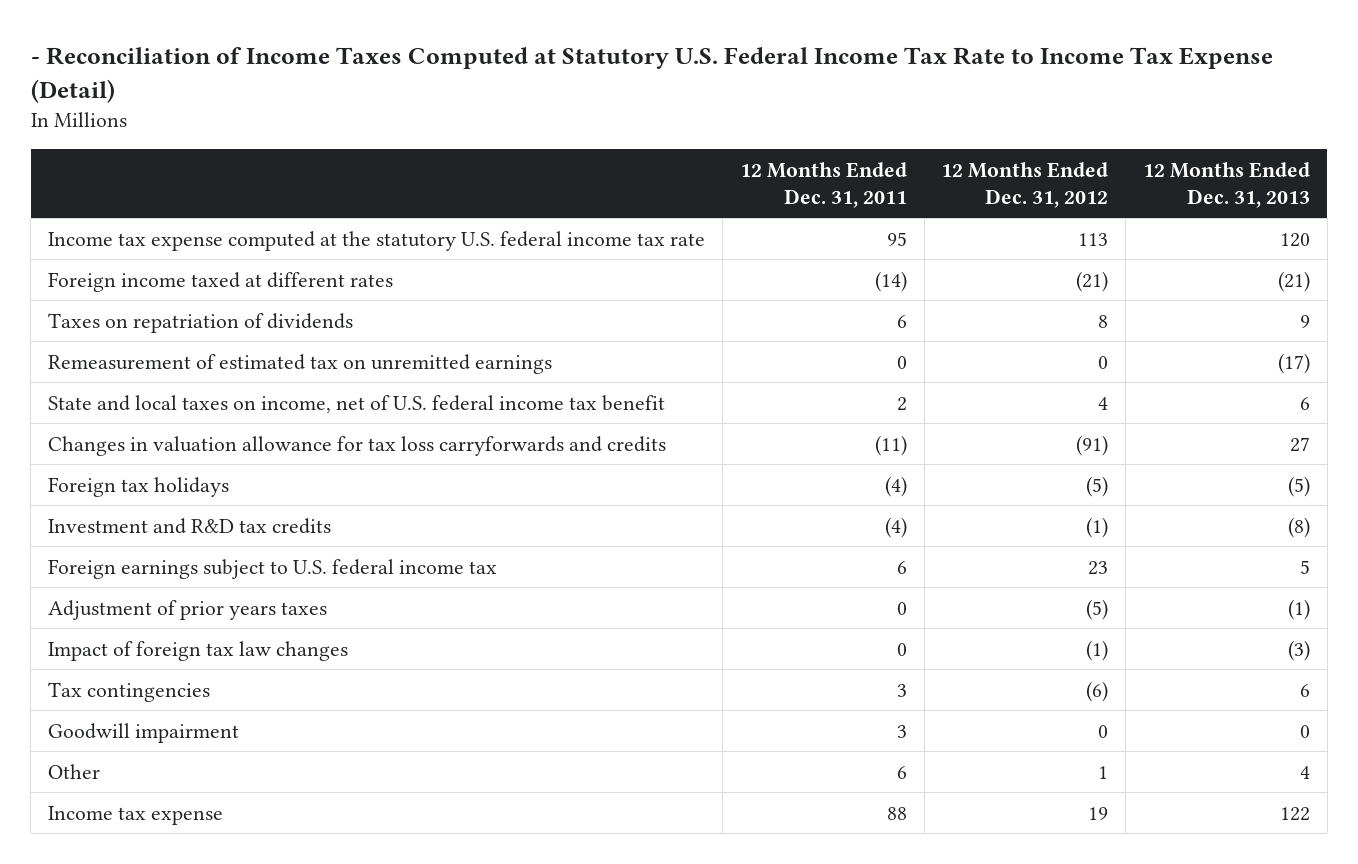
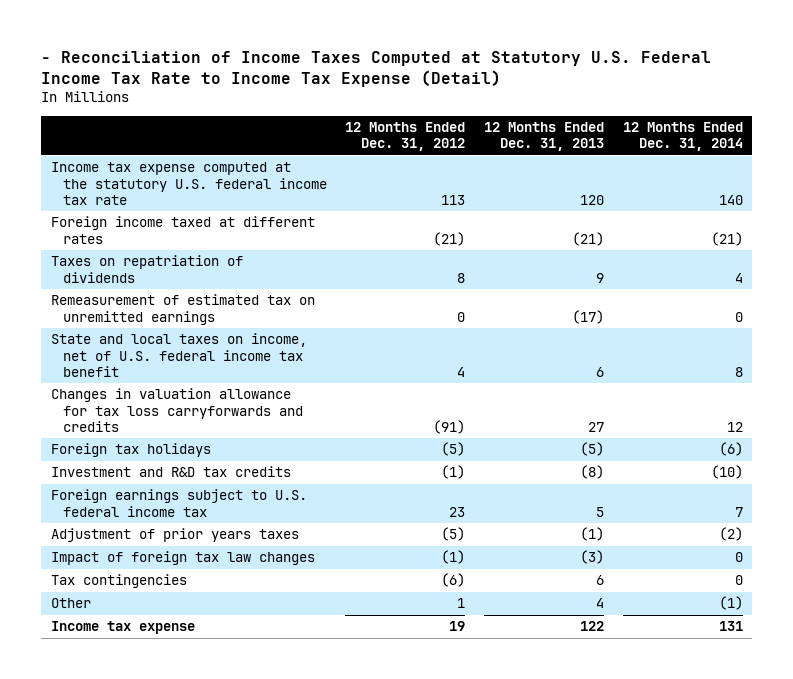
- | 12 Months Ended Dec. 31, 2011 | 12 Months Ended Dec. 31, 2012 | 12 Months Ended Dec. 31, 2013
+ | 12 Months Ended Dec. 31, 2012 | 12 Months Ended Dec. 31, 2013 | 12 Months Ended Dec. 31, 2014
- Goodwill impairment | 3 | 0 | 0

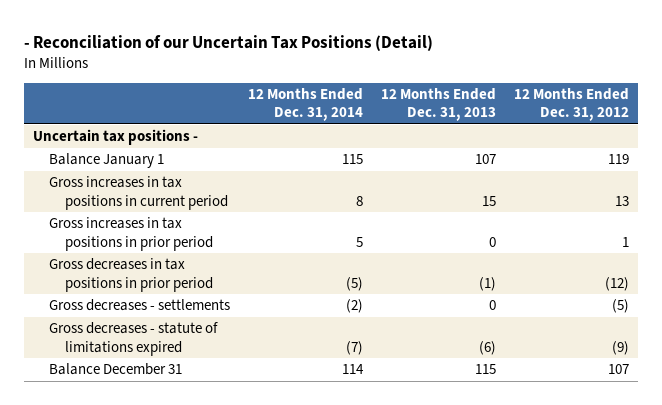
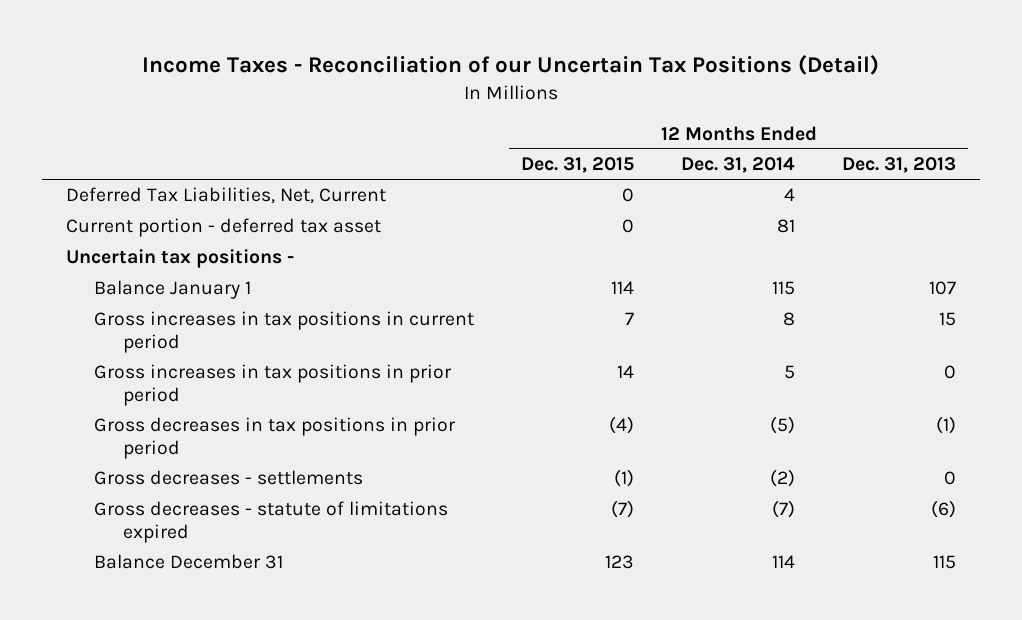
- - Reconciliation of our Uncertain Tax Positions (Detail)
+ Income Taxes - Reconciliation of our Uncertain Tax Positions (Detail)
- | 12 Months Ended Dec. 31, 2014 | 12 Months Ended Dec. 31, 2013 | 12 Months Ended Dec. 31, 2012
+ | 12 Months Ended Dec. 31, 2015 | 12 Months Ended Dec. 31, 2014 | 12 Months Ended Dec. 31, 2013
+ Deferred Tax Liabilities, Net, Current | 0 | 4 |
+ Current portion - deferred tax asset | 0 | 81 |

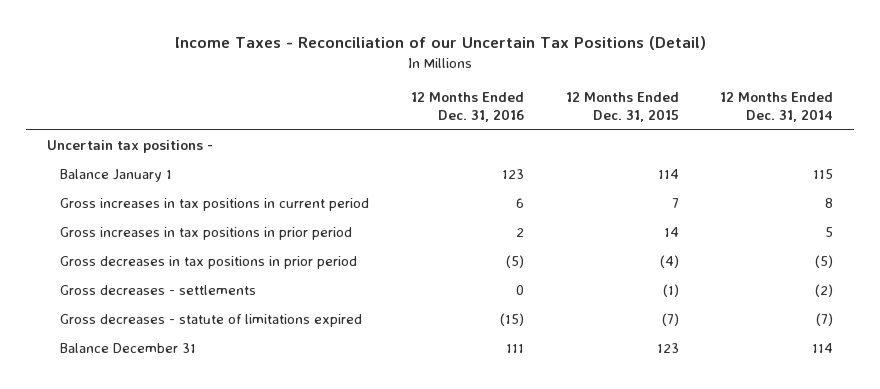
- | 12 Months Ended Dec. 31, 2015 | 12 Months Ended Dec. 31, 2014 | 12 Months Ended Dec. 31, 2013
+ | 12 Months Ended Dec. 31, 2016 | 12 Months Ended Dec. 31, 2015 | 12 Months Ended Dec. 31, 2014
- Deferred Tax Liabilities, Net, Current | 0 | 4 |
- Current portion - deferred tax asset | 0 | 81 |

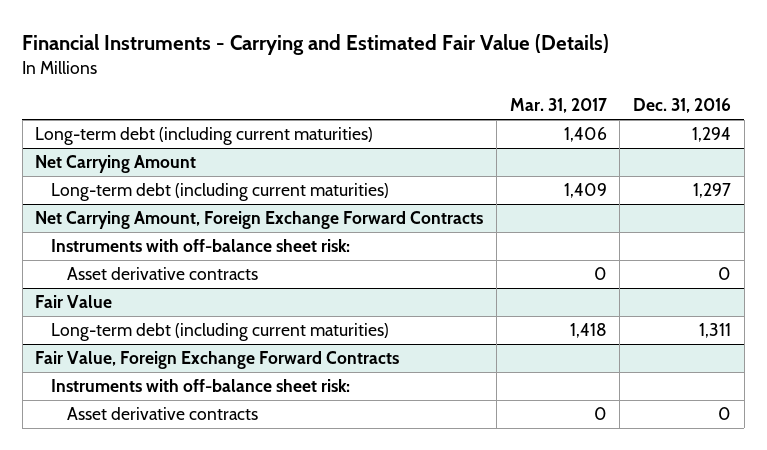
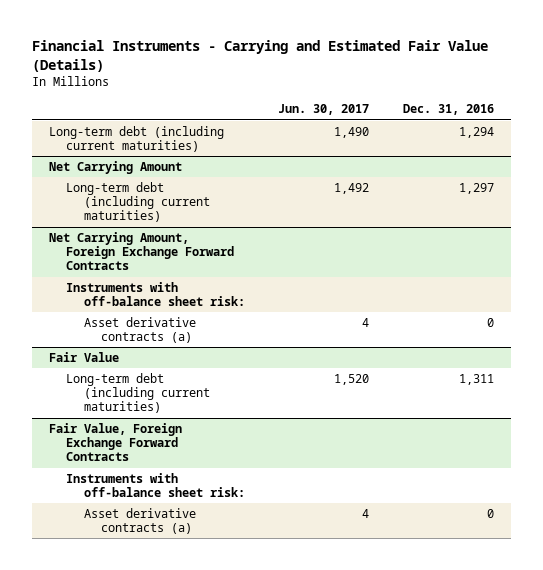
- | Mar. 31, 2017 | Dec. 31, 2016
+ | Jun. 30, 2017 | Dec. 31, 2016
@ Net Carrying Amount, Foreign Exchange Forward Contracts
- Asset derivative contracts | 0 | 0
+ Asset derivative contracts (a) | 4 | 0
@ Fair Value, Foreign Exchange Forward Contracts
- Asset derivative contracts | 0 | 0
+ Asset derivative contracts (a) | 4 | 0

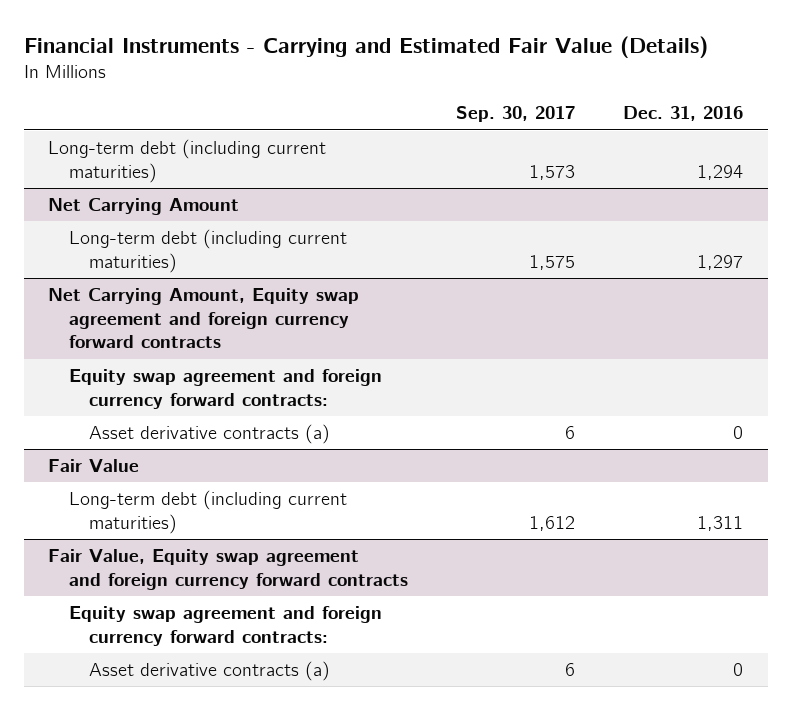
- | Jun. 30, 2017 | Dec. 31, 2016
+ | Sep. 30, 2017 | Dec. 31, 2016
- Net Carrying Amount, Foreign Exchange Forward Contracts
- Instruments with off-balance sheet risk:
+ Net Carrying Amount, Equity swap agreement and foreign currency forward contracts
+ Equity swap agreement and foreign currency forward contracts:
- Fair Value, Foreign Exchange Forward Contracts
- Instruments with off-balance sheet risk:
+ Fair Value, Equity swap agreement and foreign currency forward contracts
+ Equity swap agreement and foreign currency forward contracts:

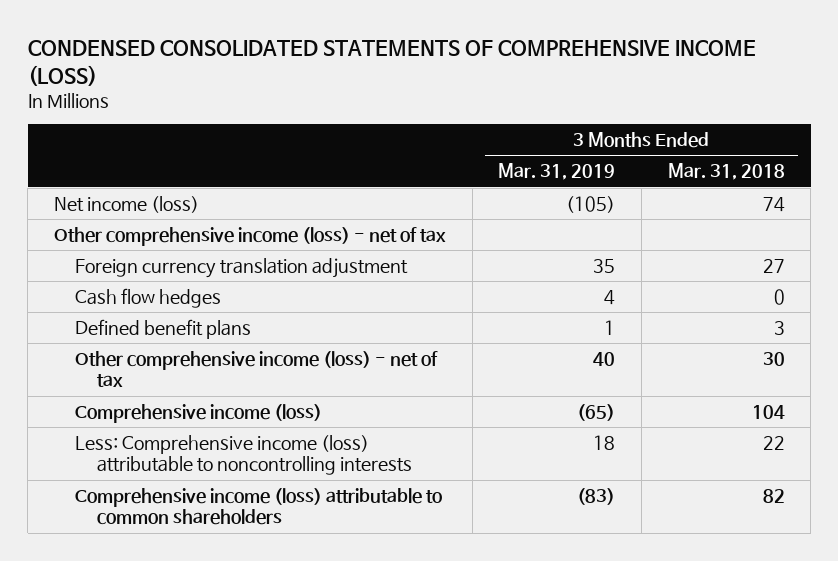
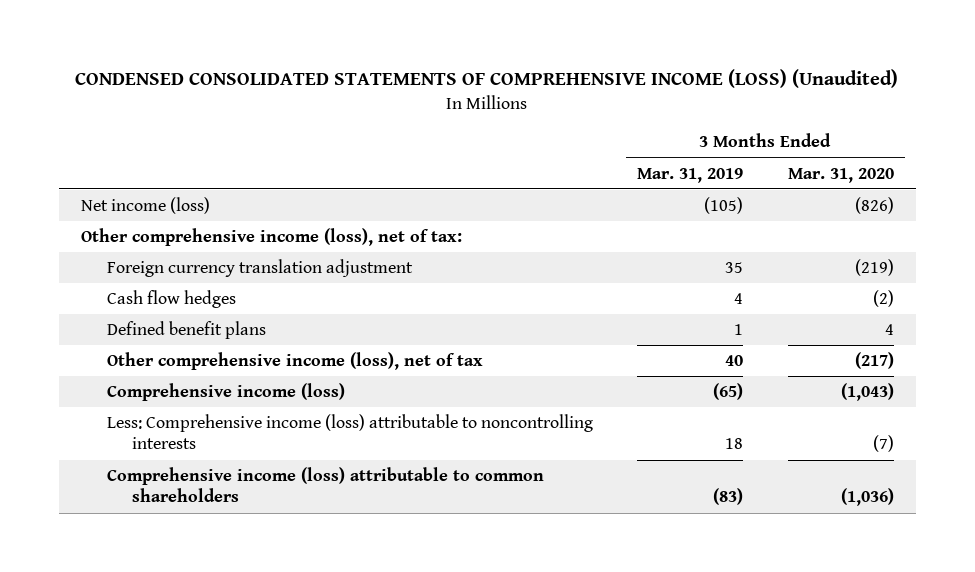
- CONDENSED CONSOLIDATED STATEMENTS OF COMPREHENSIVE INCOME (LOSS)
+ CONDENSED CONSOLIDATED STATEMENTS OF COMPREHENSIVE INCOME (LOSS) (Unaudited)
- | 3 Months Ended Mar. 31, 2019 | 3 Months Ended Mar. 31, 2018
+ | 3 Months Ended Mar. 31, 2019 | 3 Months Ended Mar. 31, 2020
- Other comprehensive income (loss) - net of tax
+ Other comprehensive income (loss), net of tax:
- Other comprehensive income (loss) - net of tax | 40 | 30
+ Other comprehensive income (loss), net of tax | 40 | (217)

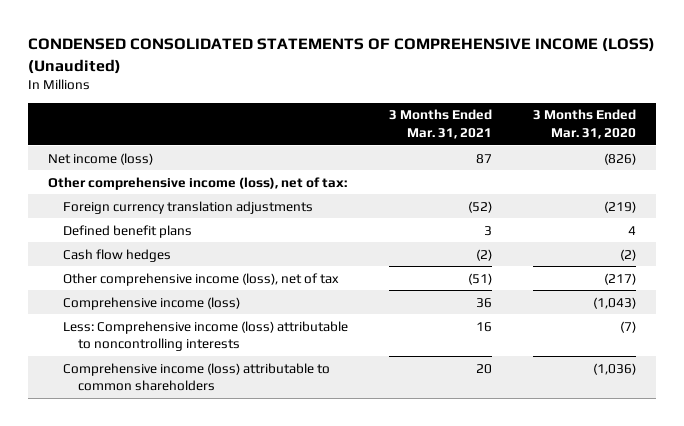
- | 3 Months Ended Mar. 31, 2019 | 3 Months Ended Mar. 31, 2020
+ | 3 Months Ended Mar. 31, 2021 | 3 Months Ended Mar. 31, 2020
- Foreign currency translation adjustment | 35 | (219)
+ Foreign currency translation adjustments | (52) | (219)
moved down: Cash flow hedges | (2) | (2)

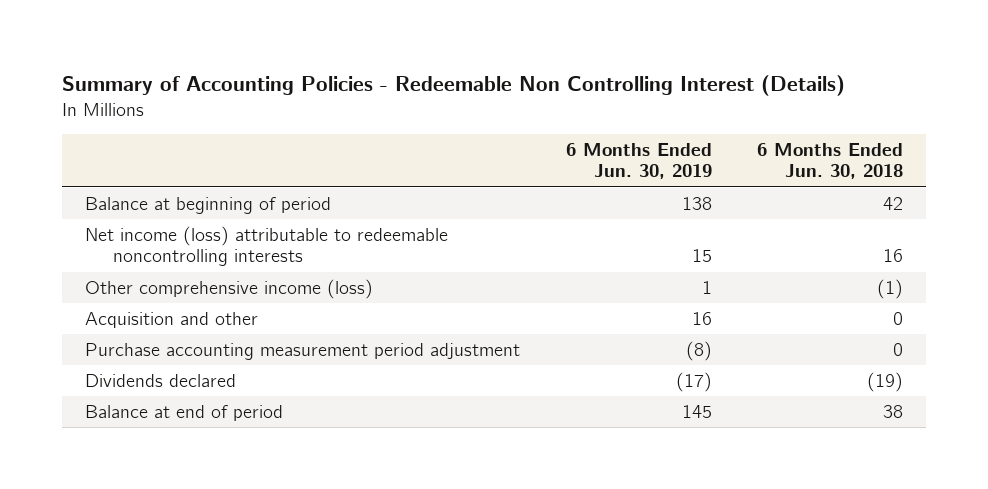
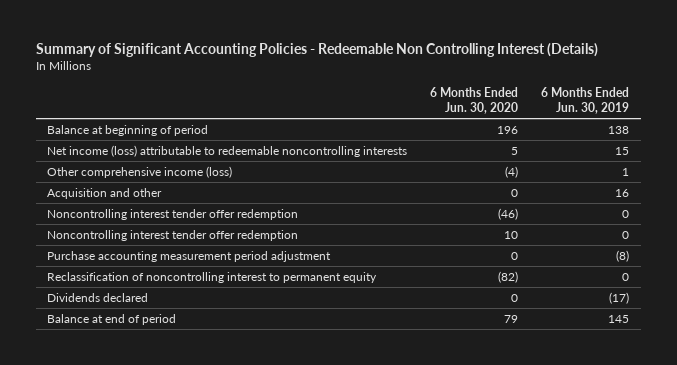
- Summary of Accounting Policies - Redeemable Non Controlling Interest (Details)
+ Summary of Significant Accounting Policies - Redeemable Non Controlling Interest (Details)
- | 6 Months Ended Jun. 30, 2019 | 6 Months Ended Jun. 30, 2018
+ | 6 Months Ended Jun. 30, 2020 | 6 Months Ended Jun. 30, 2019
+ Noncontrolling interest tender offer redemption | (46) | 0
+ Noncontrolling interest tender offer redemption | 10 | 0
+ Reclassification of noncontrolling interest to permanent equity | (82) | 0

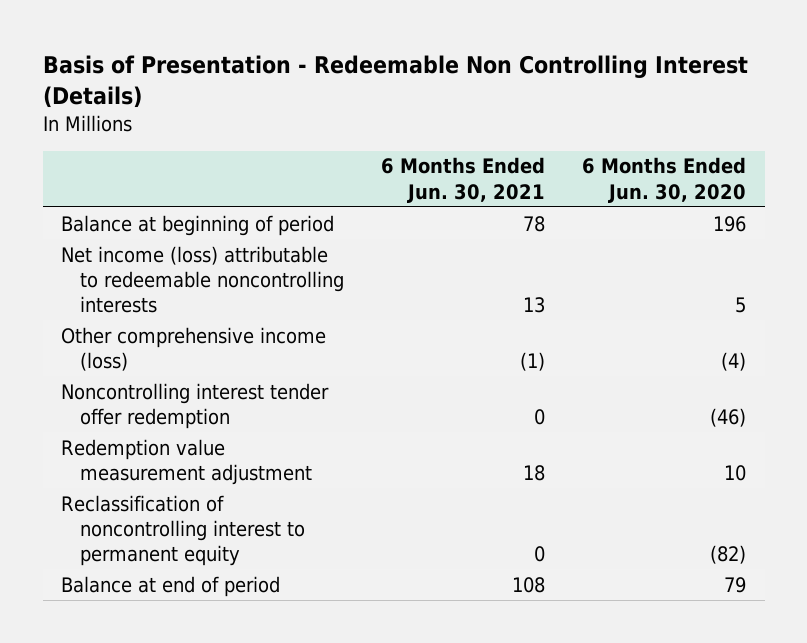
- Summary of Significant Accounting Policies - Redeemable Non Controlling Interest (Details)
+ Basis of Presentation - Redeemable Non Controlling Interest (Details)
- | 6 Months Ended Jun. 30, 2020 | 6 Months Ended Jun. 30, 2019
+ | 6 Months Ended Jun. 30, 2021 | 6 Months Ended Jun. 30, 2020
- Acquisition and other | 0 | 16
- Noncontrolling interest tender offer redemption | 10 | 0
- Purchase accounting measurement period adjustment | 0 | (8)
+ Redemption value measurement adjustment | 18 | 10
- Dividends declared | 0 | (17)

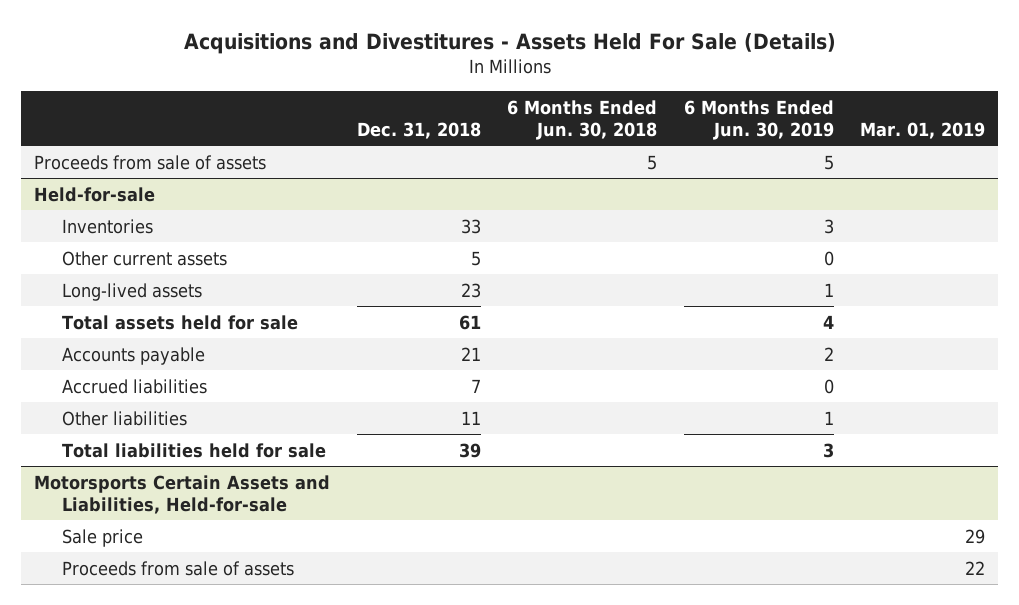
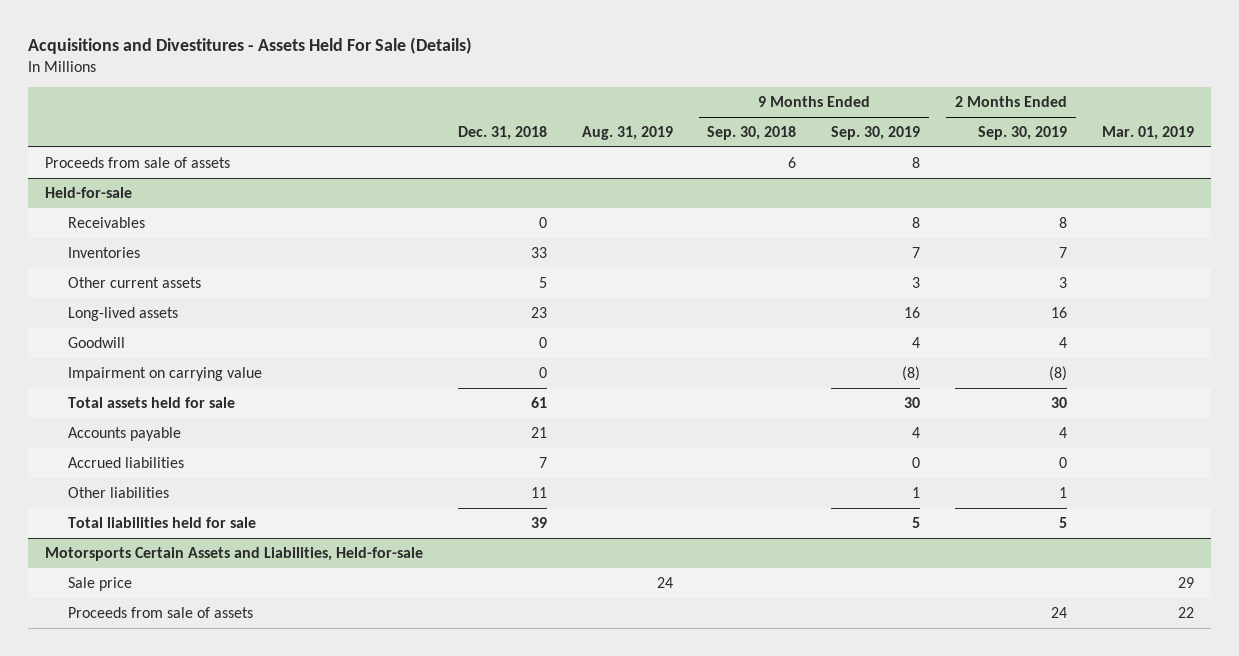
- | Dec. 31, 2018 | 6 Months Ended Jun. 30, 2018 | 6 Months Ended Jun. 30, 2019 | Mar. 01, 2019
+ | Dec. 31, 2018 | Aug. 31, 2019 | 9 Months Ended Sep. 30, 2018 | 9 Months Ended Sep. 30, 2019 | 2 Months Ended Sep. 30, 2019 | Mar. 01, 2019
@ Held-for-sale
+ Receivables | 0 | | | 8 | 8 |
+ Goodwill | 0 | | | 4 | 4 |
+ Impairment on carrying value | 0 | | | (8) | (8) |

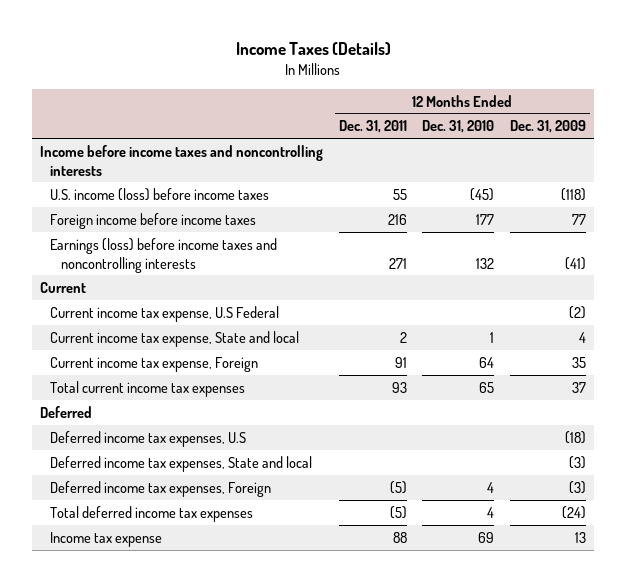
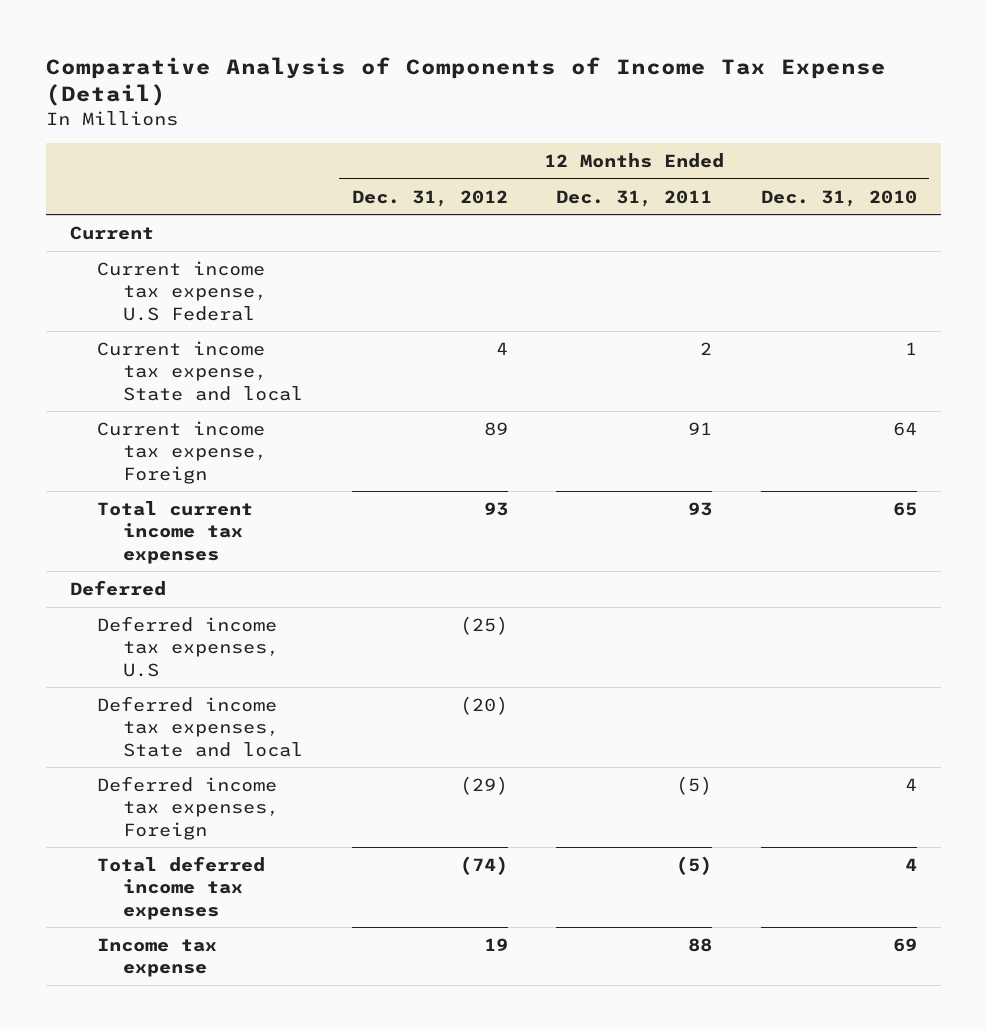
- Income Taxes (Details)
+ Comparative Analysis of Components of Income Tax Expense (Detail)
- | 12 Months Ended Dec. 31, 2011 | 12 Months Ended Dec. 31, 2010 | 12 Months Ended Dec. 31, 2009
+ | 12 Months Ended Dec. 31, 2012 | 12 Months Ended Dec. 31, 2011 | 12 Months Ended Dec. 31, 2010
- Income before income taxes and noncontrolling interests
- U.S. income (loss) before income taxes | 55 | (45) | (118)
- Foreign income before income taxes | 216 | 177 | 77
- Earnings (loss) before income taxes and noncontrolling interests | 271 | 132 | (41)

